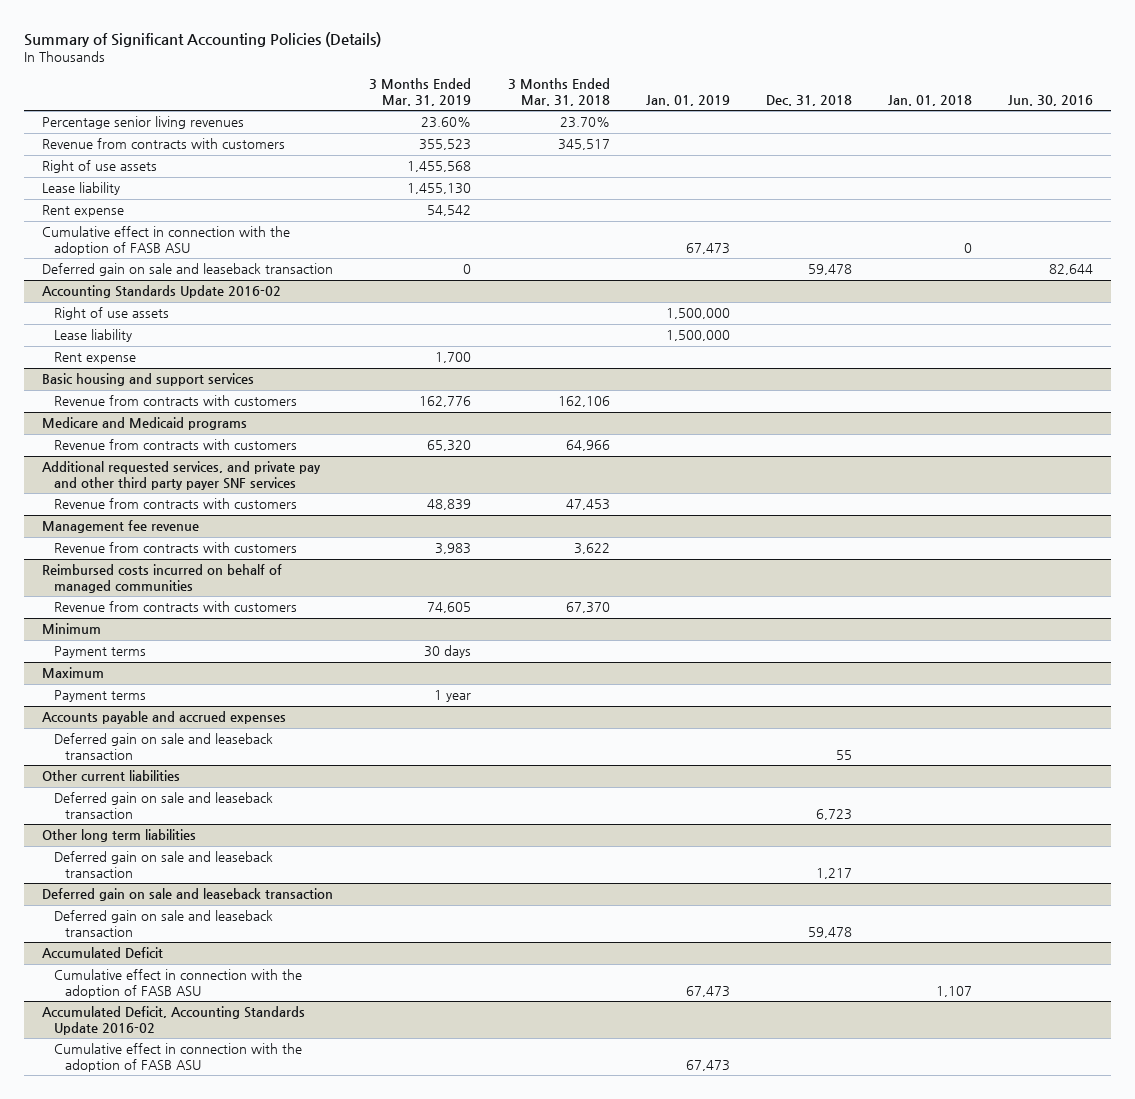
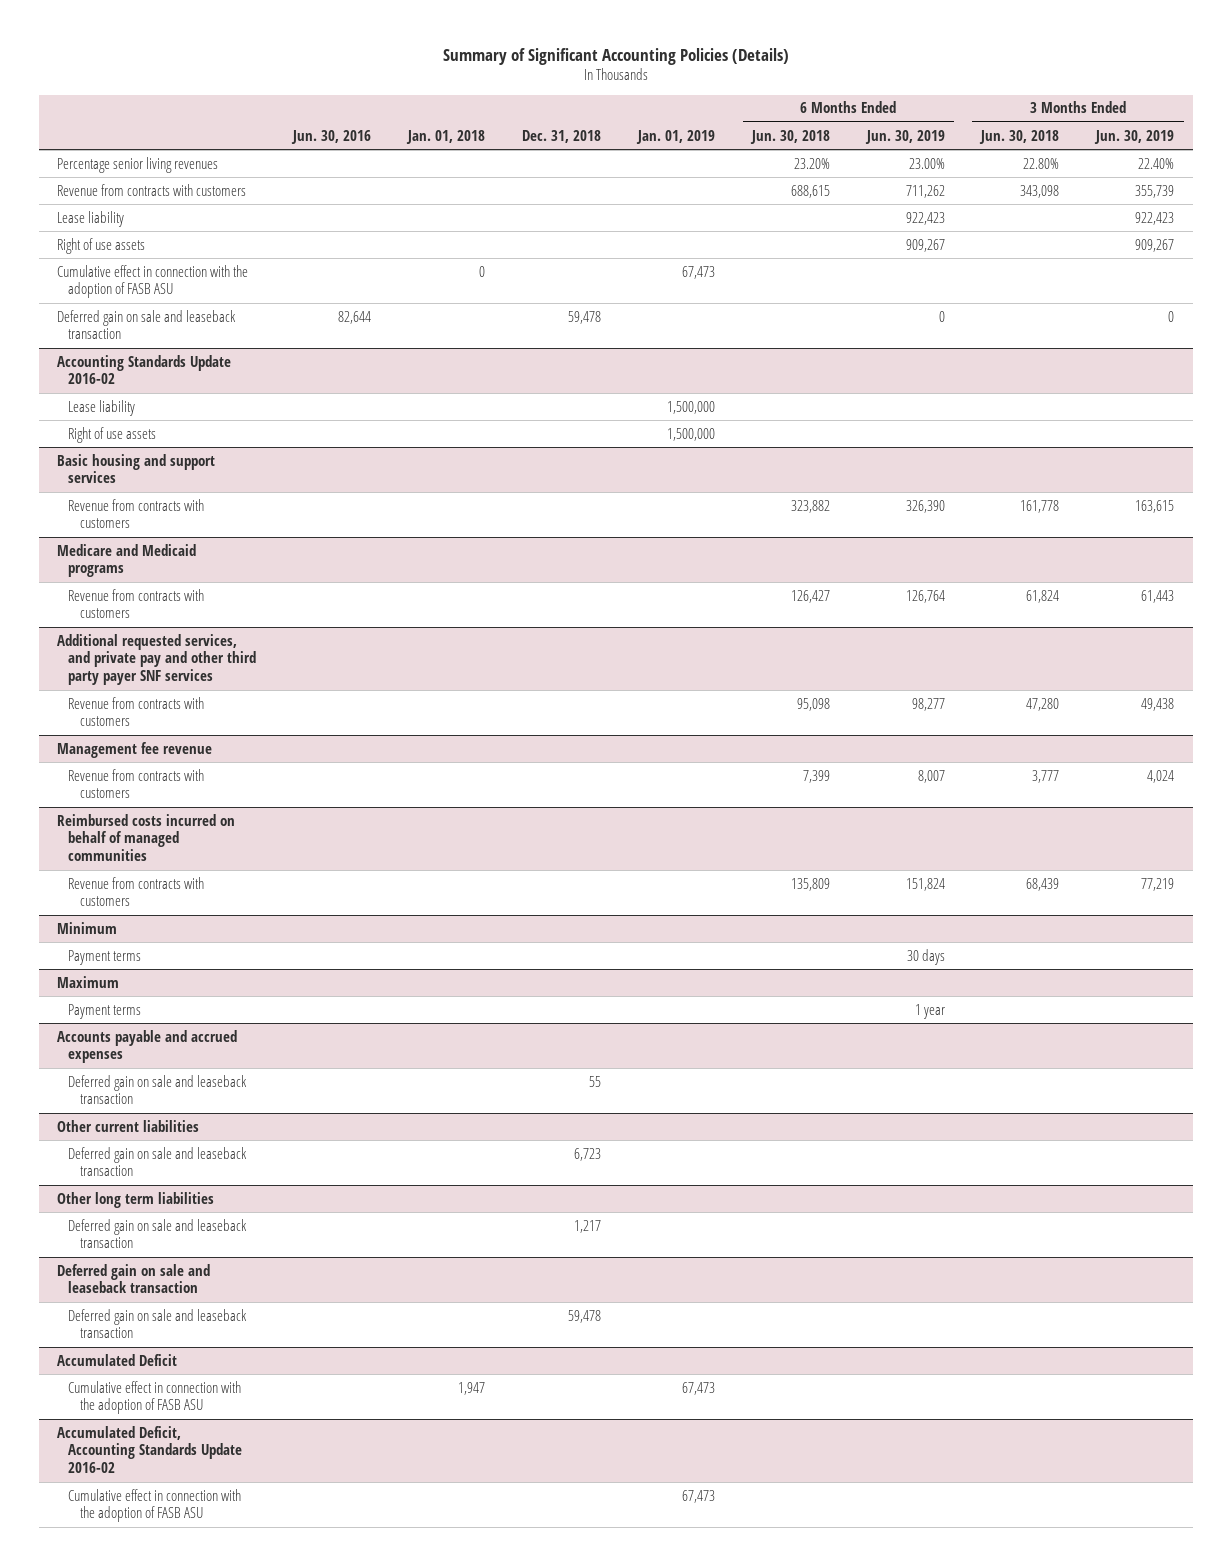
- | 3 Months Ended Mar. 31, 2019 | 3 Months Ended Mar. 31, 2018 | Jan. 01, 2019 | Dec. 31, 2018 | Jan. 01, 2018 | Jun. 30, 2016
+ | Jun. 30, 2016 | Jan. 01, 2018 | Dec. 31, 2018 | Jan. 01, 2019 | 6 Months Ended Jun. 30, 2018 | 6 Months Ended Jun. 30, 2019 | 3 Months Ended Jun. 30, 2018 | 3 Months Ended Jun. 30, 2019
- Rent expense | 54,542 | | | | |
moved down: Right of use assets | | | | | | 909,267 | | 909,267
@ Accounting Standards Update 2016-02
- Rent expense | 1,700 | | | | |
moved down: Right of use assets | | | | 1,500,000 | | | |
@ Accumulated Deficit
- Cumulative effect in connection with the adoption of FASB ASU | | | 67,473 | | 1,107 |
+ Cumulative effect in connection with the adoption of FASB ASU | | 1,947 | | 67,473 | | | |

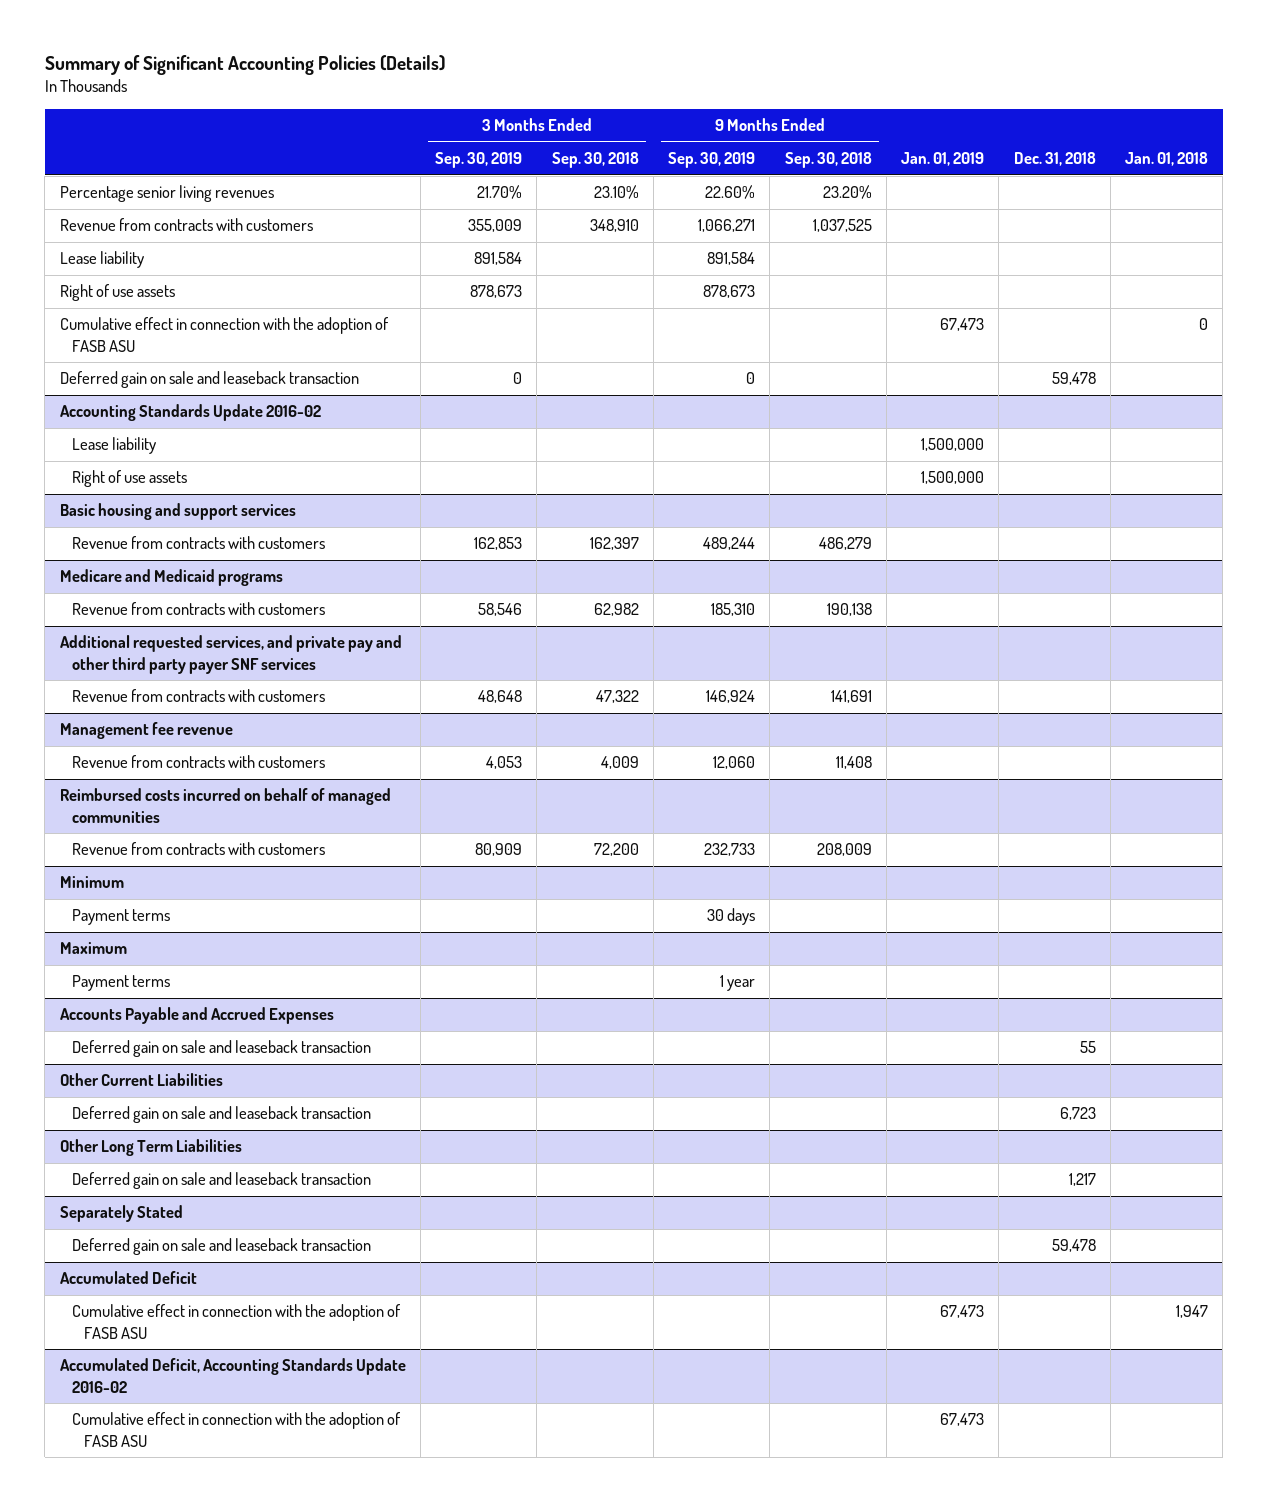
- | Jun. 30, 2016 | Jan. 01, 2018 | Dec. 31, 2018 | Jan. 01, 2019 | 6 Months Ended Jun. 30, 2018 | 6 Months Ended Jun. 30, 2019 | 3 Months Ended Jun. 30, 2018 | 3 Months Ended Jun. 30, 2019
+ | 3 Months Ended Sep. 30, 2019 | 3 Months Ended Sep. 30, 2018 | 9 Months Ended Sep. 30, 2019 | 9 Months Ended Sep. 30, 2018 | Jan. 01, 2019 | Dec. 31, 2018 | Jan. 01, 2018
- Accounts payable and accrued expenses
+ Accounts Payable and Accrued Expenses
- Other current liabilities
+ Other Current Liabilities
- Other long term liabilities
+ Other Long Term Liabilities
- Deferred gain on sale and leaseback transaction
+ Separately Stated

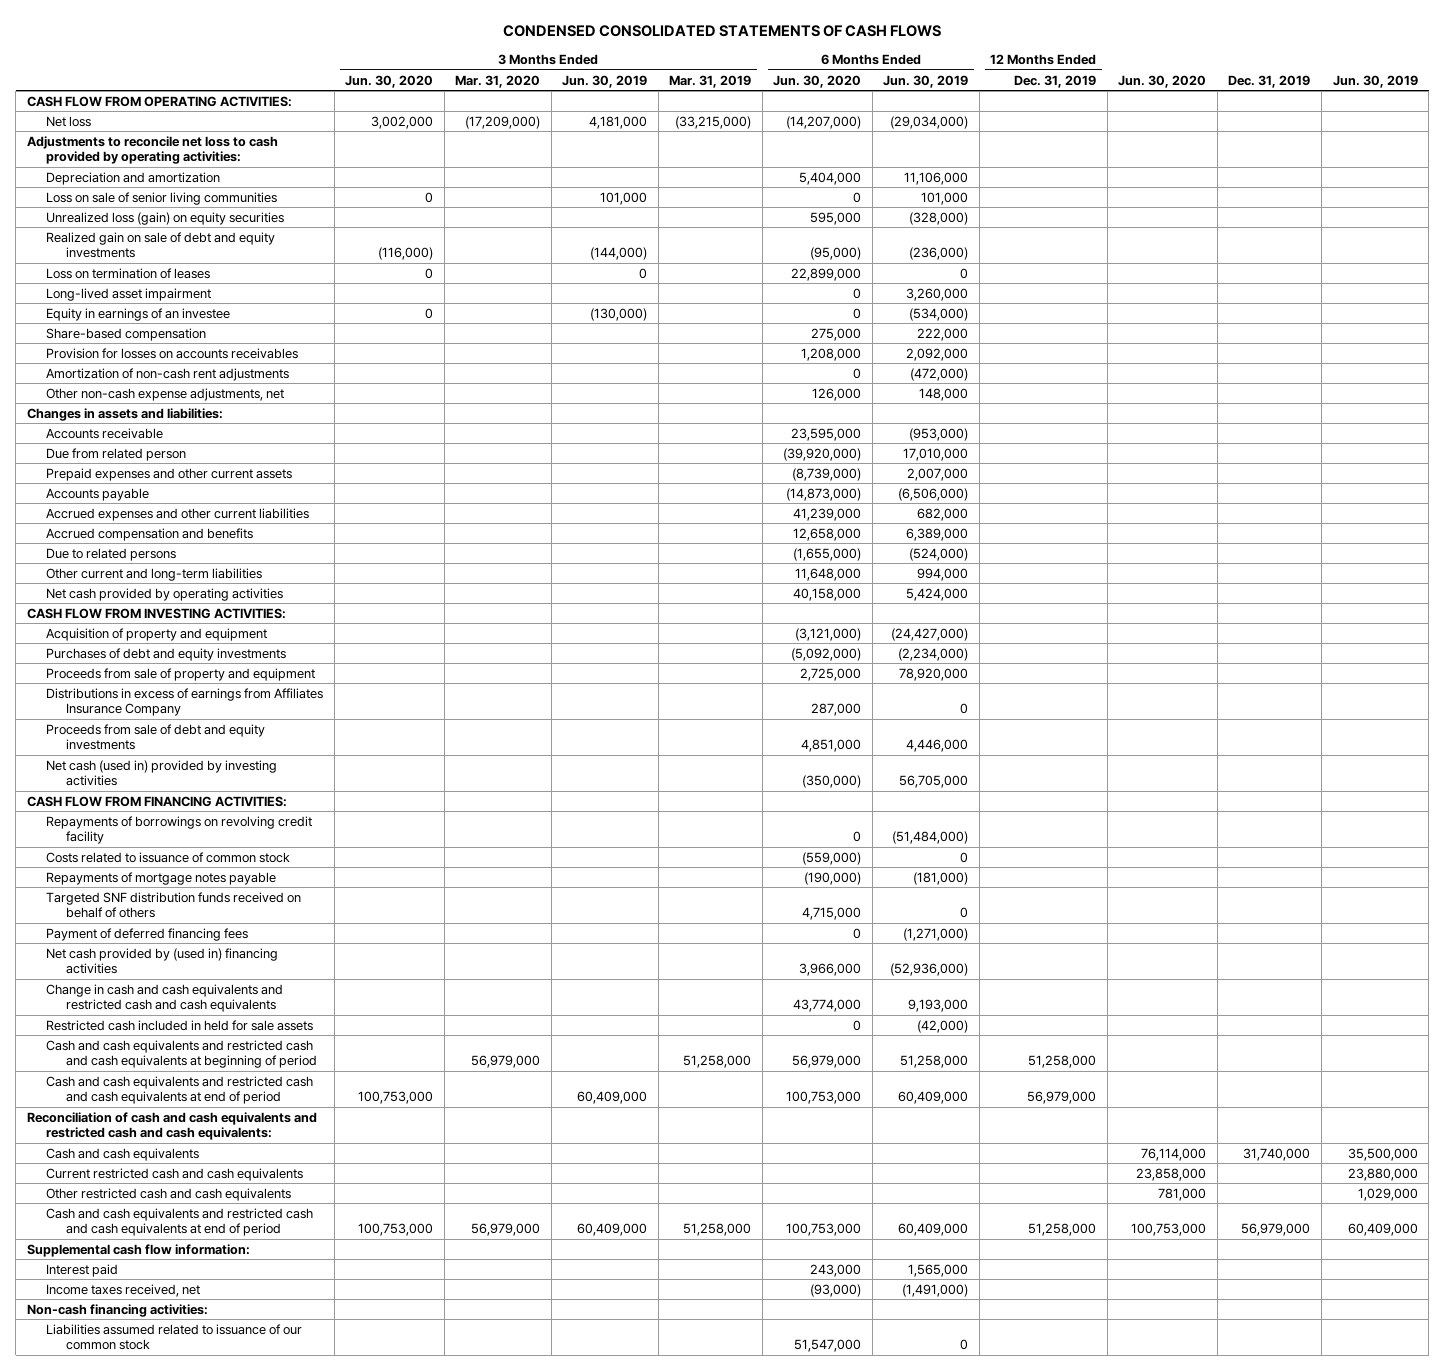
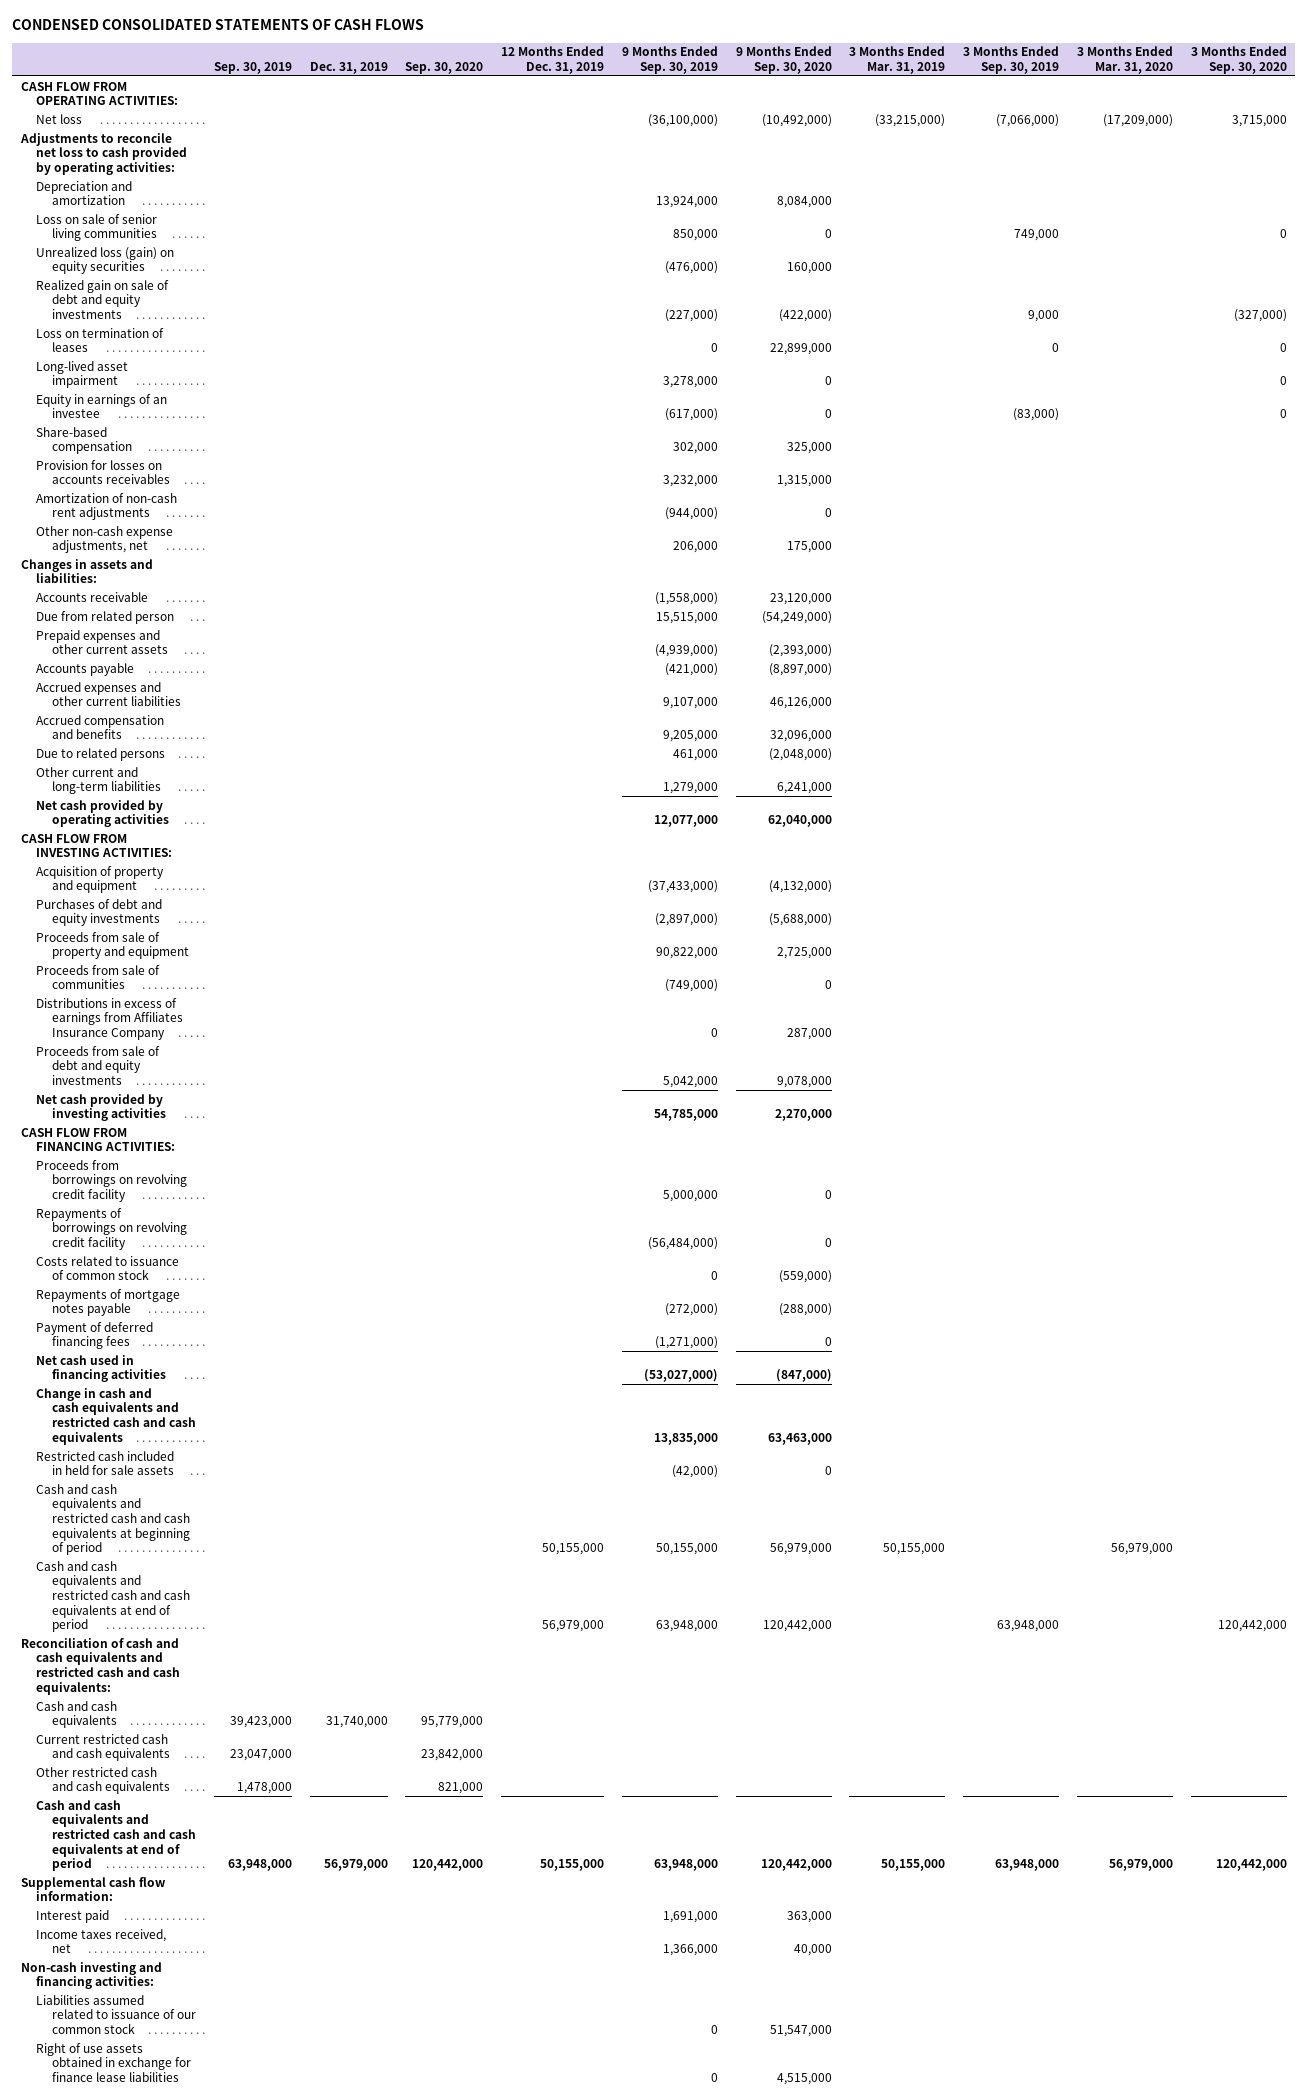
- | 3 Months Ended Jun. 30, 2020 | 3 Months Ended Mar. 31, 2020 | 3 Months Ended Jun. 30, 2019 | 3 Months Ended Mar. 31, 2019 | 6 Months Ended Jun. 30, 2020 | 6 Months Ended Jun. 30, 2019 | 12 Months Ended Dec. 31, 2019 | Jun. 30, 2020 | Dec. 31, 2019 | Jun. 30, 2019
+ | Sep. 30, 2019 | Dec. 31, 2019 | Sep. 30, 2020 | 12 Months Ended Dec. 31, 2019 | 9 Months Ended Sep. 30, 2019 | 9 Months Ended Sep. 30, 2020 | 3 Months Ended Mar. 31, 2019 | 3 Months Ended Sep. 30, 2019 | 3 Months Ended Mar. 31, 2020 | 3 Months Ended Sep. 30, 2020
+ Proceeds from sale of communities | | | | | (749,000) | 0 | | | |
- Net cash (used in) provided by investing activities | | | | | (350,000) | 56,705,000 | | | |
+ Net cash provided by investing activities | | | | | 54,785,000 | 2,270,000 | | | |
+ Proceeds from borrowings on revolving credit facility | | | | | 5,000,000 | 0 | | | |
- Targeted SNF distribution funds received on behalf of others | | | | | 4,715,000 | 0 | | | |
- Net cash provided by (used in) financing activities | | | | | 3,966,000 | (52,936,000) | | | |
+ Net cash used in financing activities | | | | | (53,027,000) | (847,000) | | | |
- Cash and cash equivalents and restricted cash and cash equivalents at beginning of period | | 56,979,000 | | 51,258,000 | 56,979,000 | 51,258,000 | 51,258,000 | | |
+ Cash and cash equivalents and restricted cash and cash equivalents at beginning of period | | | | 50,155,000 | 50,155,000 | 56,979,000 | 50,155,000 | | 56,979,000 |
- Cash and cash equivalents and restricted cash and cash equivalents at end of period | 100,753,000 | 56,979,000 | 60,409,000 | 51,258,000 | 100,753,000 | 60,409,000 | 51,258,000 | 100,753,000 | 56,979,000 | 60,409,000
+ Cash and cash equivalents and restricted cash and cash equivalents at end of period | 63,948,000 | 56,979,000 | 120,442,000 | 50,155,000 | 63,948,000 | 120,442,000 | 50,155,000 | 63,948,000 | 56,979,000 | 120,442,000
- Non-cash financing activities:
+ Non-cash investing and financing activities:
+ Right of use assets obtained in exchange for finance lease liabilities | | | | | 0 | 4,515,000 | | | |

